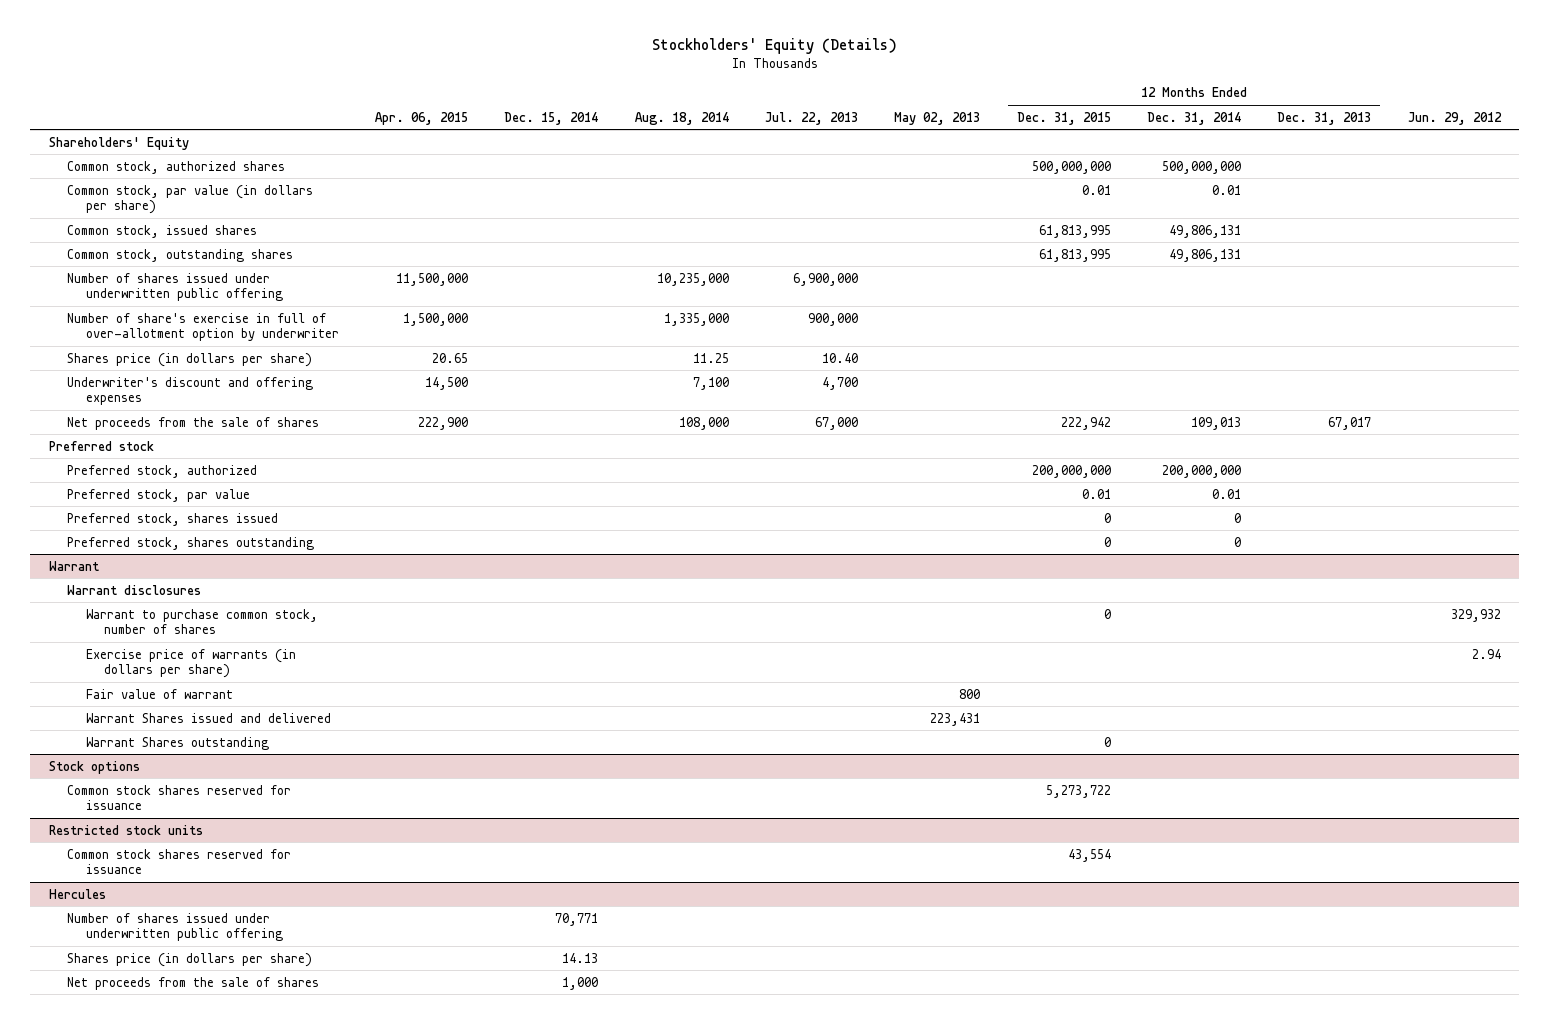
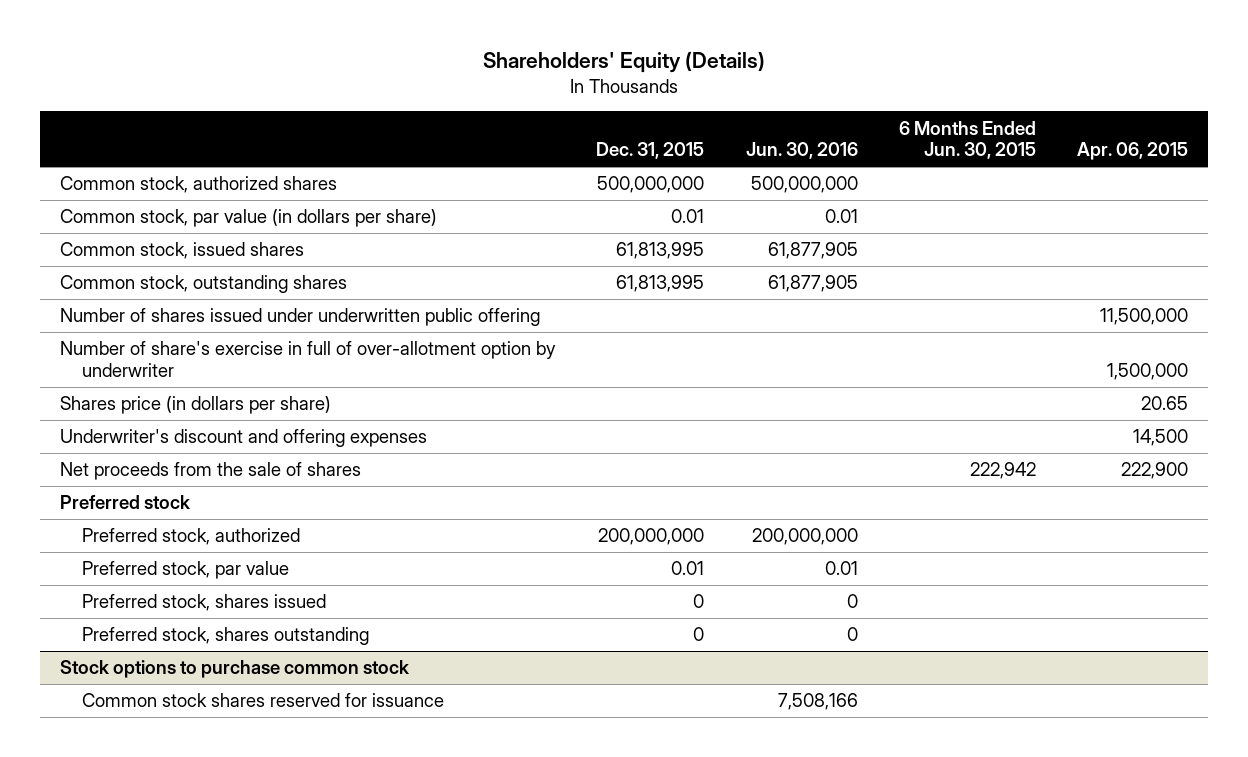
- Stockholders' Equity (Details)
+ Shareholders' Equity (Details)
- | Apr. 06, 2015 | Dec. 15, 2014 | Aug. 18, 2014 | Jul. 22, 2013 | May 02, 2013 | 12 Months Ended Dec. 31, 2015 | 12 Months Ended Dec. 31, 2014 | 12 Months Ended Dec. 31, 2013 | Jun. 29, 2012
+ | Dec. 31, 2015 | Jun. 30, 2016 | 6 Months Ended Jun. 30, 2015 | Apr. 06, 2015
- Shareholders' Equity
- Warrant
- Warrant disclosures
- Warrant to purchase common stock, number of shares | | | | | | 0 | | | 329,932
- Exercise price of warrants (in dollars per share) | | | | | | | | | 2.94
- Fair value of warrant | | | | | 800 | | | |
- Warrant Shares issued and delivered | | | | | 223,431 | | | |
- Warrant Shares outstanding | | | | | | 0 | | |
- Stock options
+ Stock options to purchase common stock
- Restricted stock units
- Common stock shares reserved for issuance | | | | | | 43,554 | | |
- Hercules
- Number of shares issued under underwritten public offering | | 70,771 | | | | | | |
- Shares price (in dollars per share) | | 14.13 | | | | | | |
- Net proceeds from the sale of shares | | 1,000 | | | | | | |

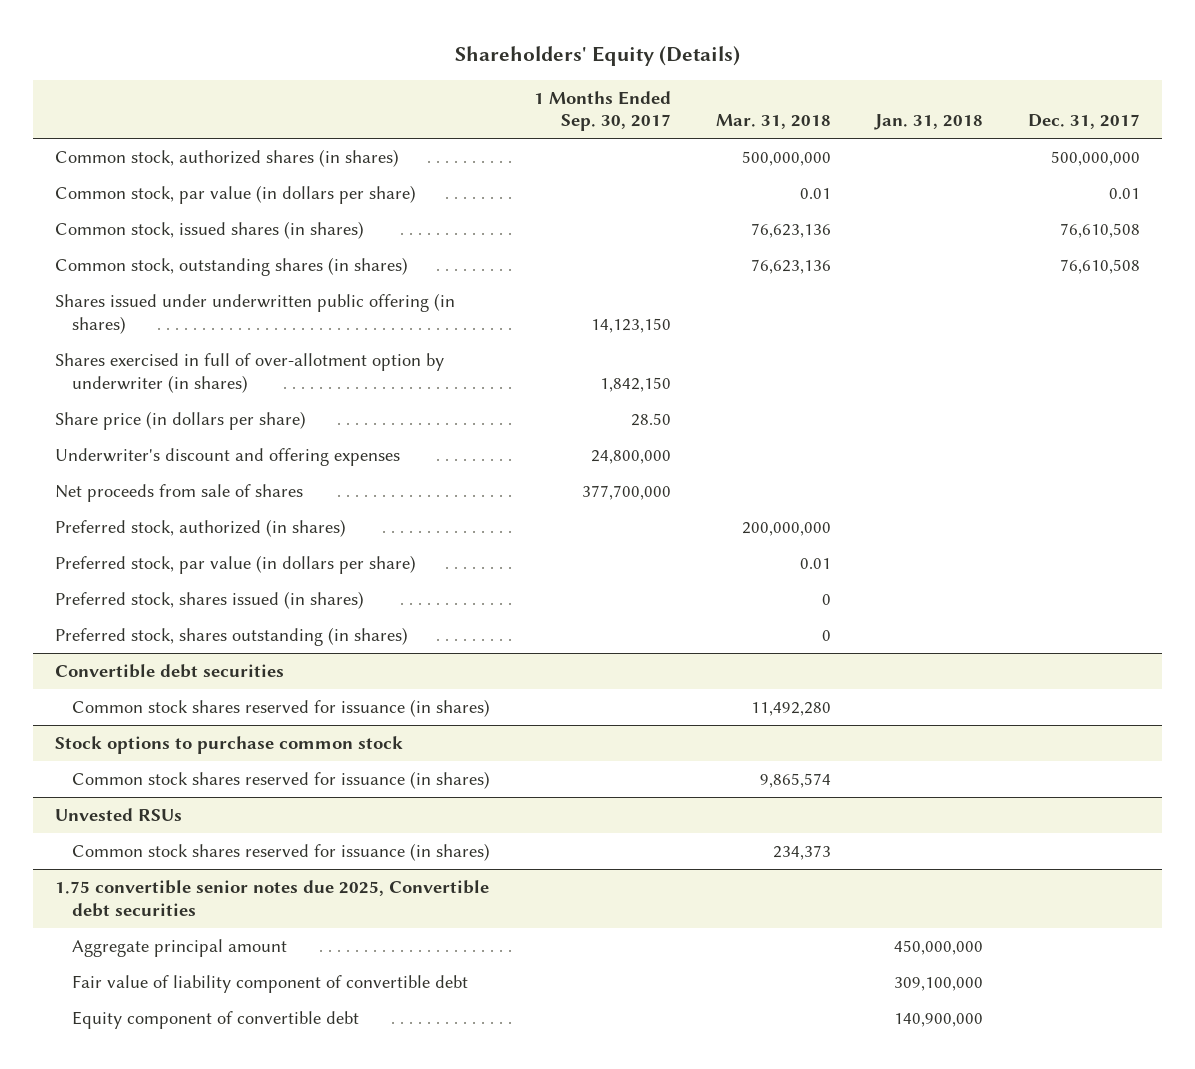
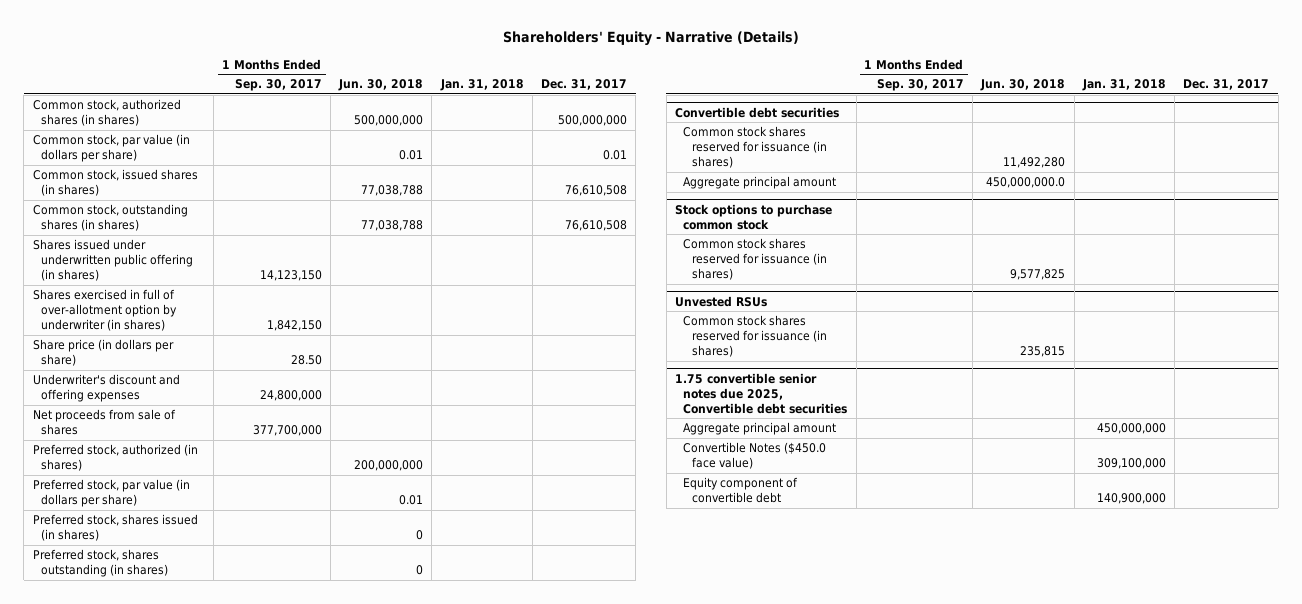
- Shareholders' Equity (Details)
+ Shareholders' Equity - Narrative (Details)
- | 1 Months Ended Sep. 30, 2017 | Mar. 31, 2018 | Jan. 31, 2018 | Dec. 31, 2017
+ | 1 Months Ended Sep. 30, 2017 | Jun. 30, 2018 | Jan. 31, 2018 | Dec. 31, 2017
@ Convertible debt securities
+ Aggregate principal amount | | 450,000,000.0 | |
@ 1.75 convertible senior notes due 2025, Convertible debt securities
- Fair value of liability component of convertible debt | | | 309,100,000 |
+ Convertible Notes ($450.0 face value) | | | 309,100,000 |

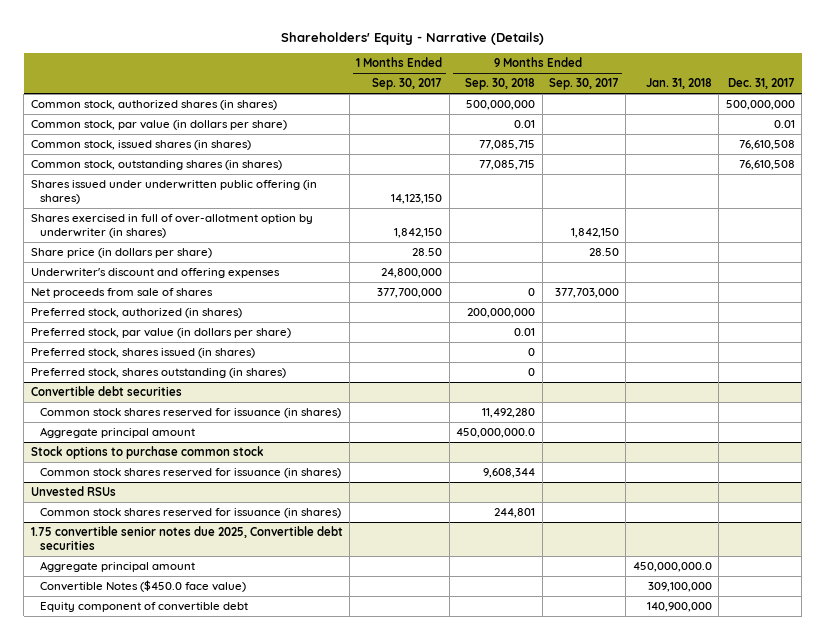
- | 1 Months Ended Sep. 30, 2017 | Jun. 30, 2018 | Jan. 31, 2018 | Dec. 31, 2017
+ | 1 Months Ended Sep. 30, 2017 | 9 Months Ended Sep. 30, 2018 | 9 Months Ended Sep. 30, 2017 | Jan. 31, 2018 | Dec. 31, 2017
@ 1.75 convertible senior notes due 2025, Convertible debt securities
- Aggregate principal amount | | | 450,000,000 |
+ Aggregate principal amount | | | | 450,000,000.0 |

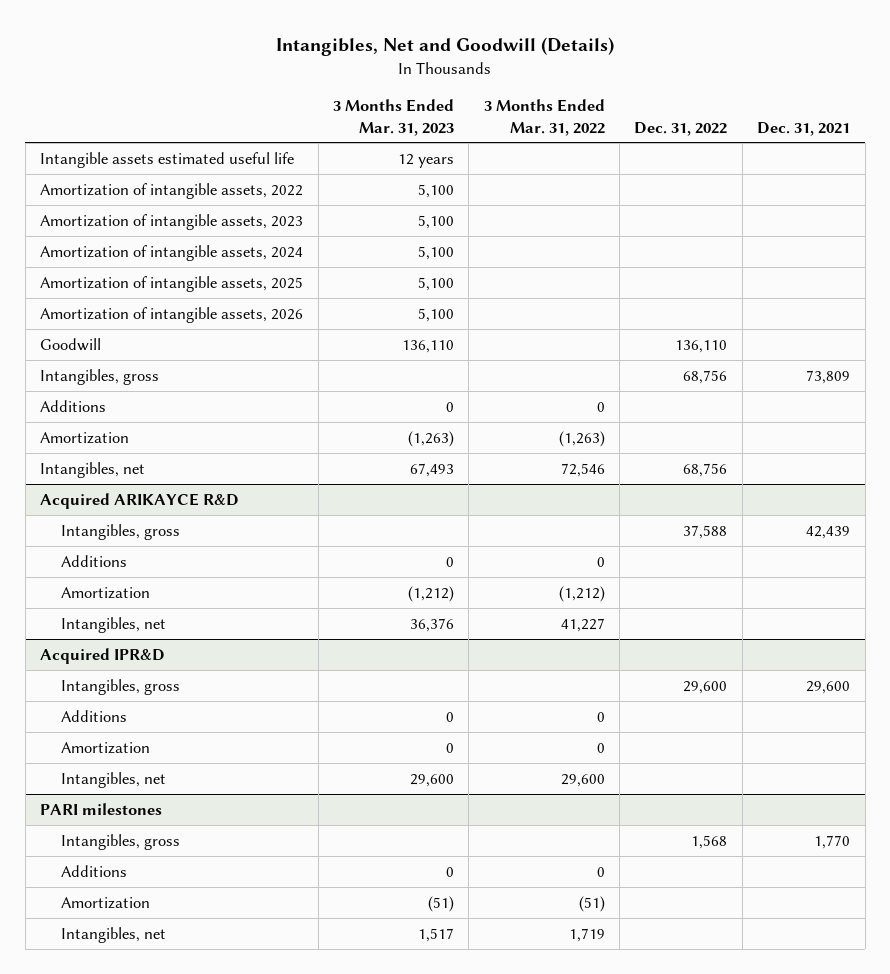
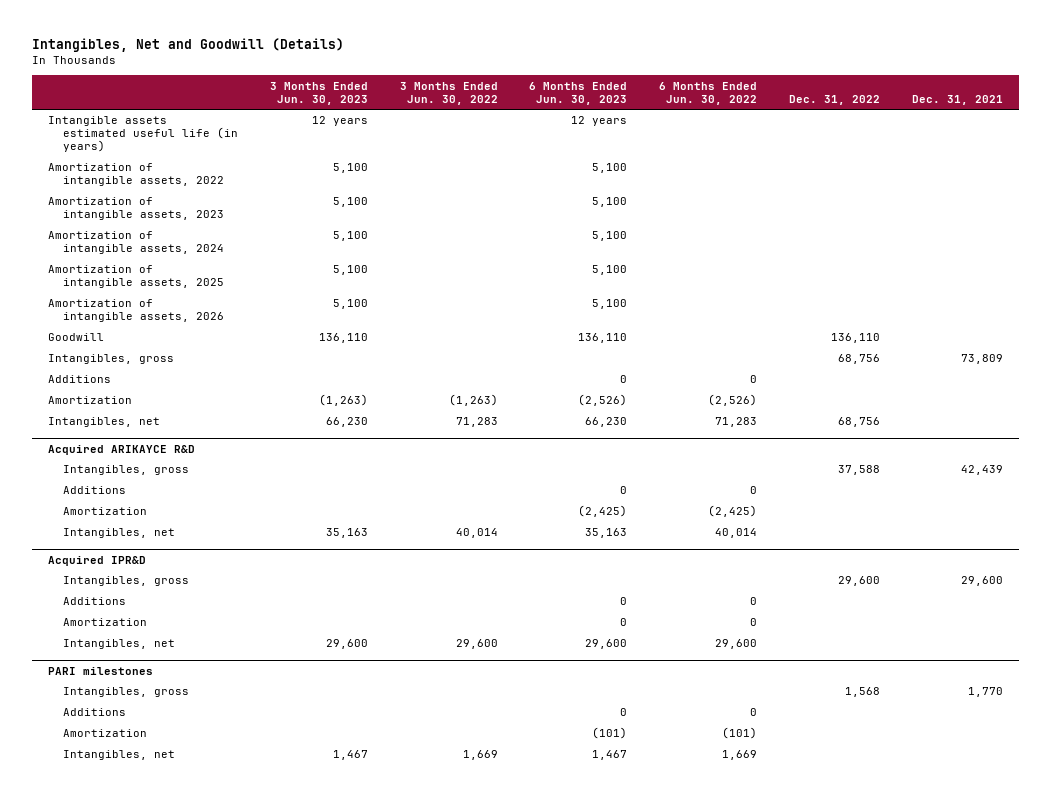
- | 3 Months Ended Mar. 31, 2023 | 3 Months Ended Mar. 31, 2022 | Dec. 31, 2022 | Dec. 31, 2021
+ | 3 Months Ended Jun. 30, 2023 | 3 Months Ended Jun. 30, 2022 | 6 Months Ended Jun. 30, 2023 | 6 Months Ended Jun. 30, 2022 | Dec. 31, 2022 | Dec. 31, 2021
- Intangible assets estimated useful life | 12 years | | |
+ Intangible assets estimated useful life (in years) | 12 years | | 12 years | | |

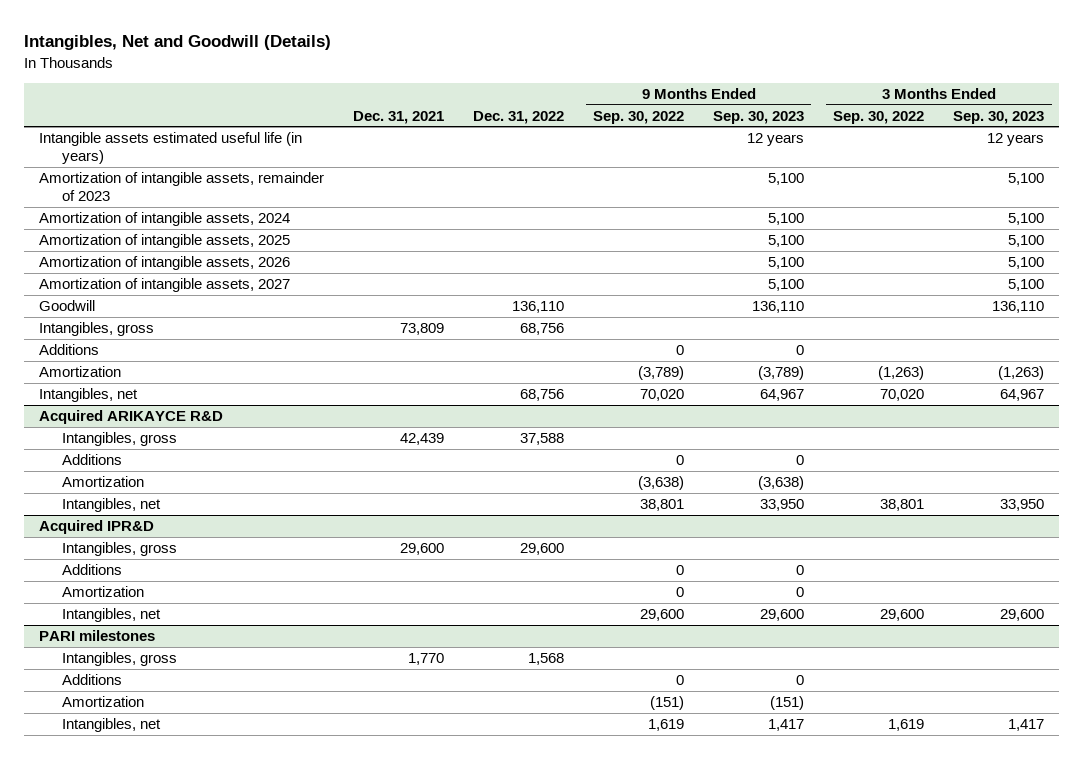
- | 3 Months Ended Jun. 30, 2023 | 3 Months Ended Jun. 30, 2022 | 6 Months Ended Jun. 30, 2023 | 6 Months Ended Jun. 30, 2022 | Dec. 31, 2022 | Dec. 31, 2021
+ | Dec. 31, 2021 | Dec. 31, 2022 | 9 Months Ended Sep. 30, 2022 | 9 Months Ended Sep. 30, 2023 | 3 Months Ended Sep. 30, 2022 | 3 Months Ended Sep. 30, 2023
- Amortization of intangible assets, 2022 | 5,100 | | 5,100 | | |
- Amortization of intangible assets, 2023 | 5,100 | | 5,100 | | |
+ Amortization of intangible assets, remainder of 2023 | | | | 5,100 | | 5,100
+ Amortization of intangible assets, 2027 | | | | 5,100 | | 5,100

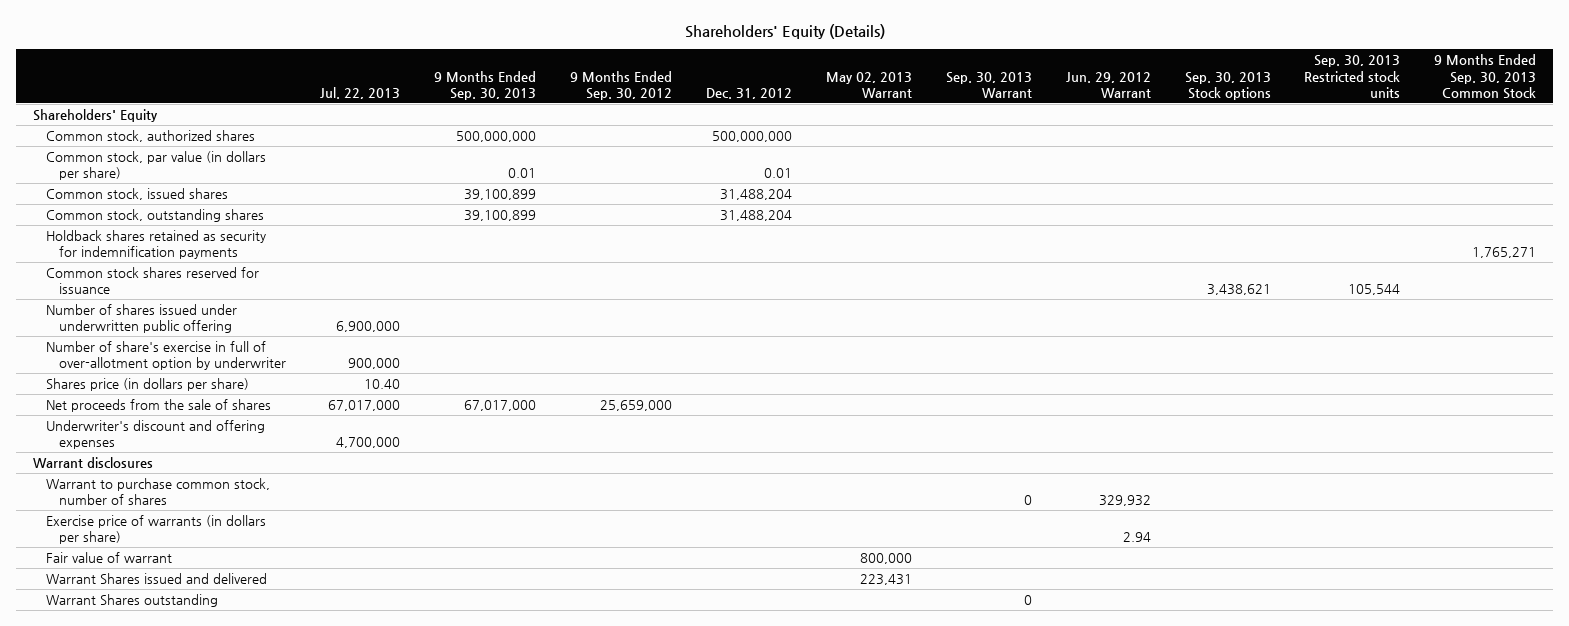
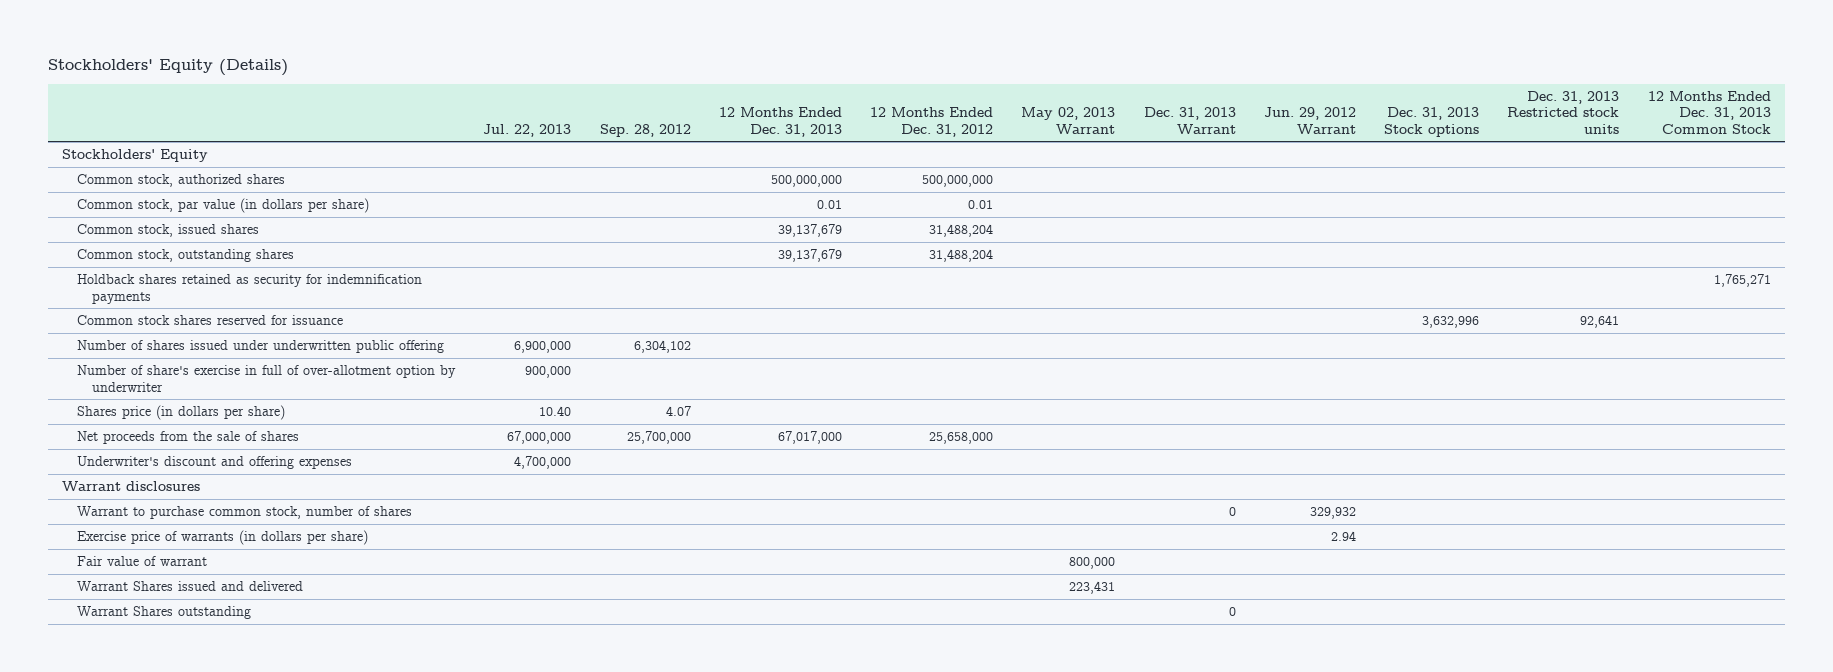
- Shareholders' Equity (Details)
+ Stockholders' Equity (Details)
- | Jul. 22, 2013 | 9 Months Ended Sep. 30, 2013 | 9 Months Ended Sep. 30, 2012 | Dec. 31, 2012 | May 02, 2013 Warrant | Sep. 30, 2013 Warrant | Jun. 29, 2012 Warrant | Sep. 30, 2013 Stock options | Sep. 30, 2013 Restricted stock units | 9 Months Ended Sep. 30, 2013 Common Stock
+ | Jul. 22, 2013 | Sep. 28, 2012 | 12 Months Ended Dec. 31, 2013 | 12 Months Ended Dec. 31, 2012 | May 02, 2013 Warrant | Dec. 31, 2013 Warrant | Jun. 29, 2012 Warrant | Dec. 31, 2013 Stock options | Dec. 31, 2013 Restricted stock units | 12 Months Ended Dec. 31, 2013 Common Stock
- Shareholders' Equity
+ Stockholders' Equity
- Net proceeds from the sale of shares | 67,017,000 | 67,017,000 | 25,659,000 | | | | | | |
+ Net proceeds from the sale of shares | 67,000,000 | 25,700,000 | 67,017,000 | 25,658,000 | | | | | |

